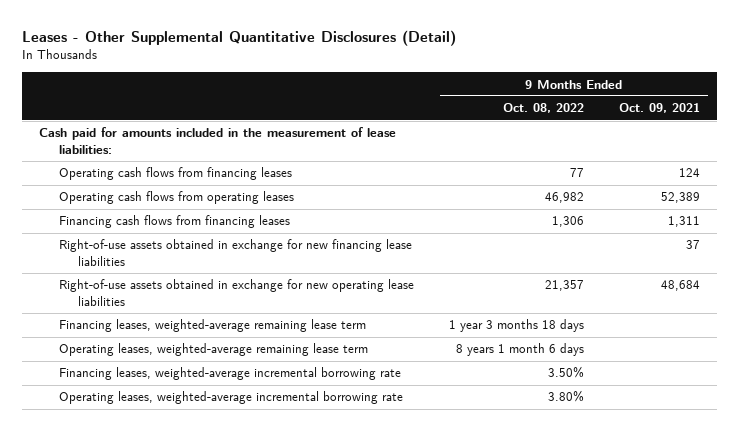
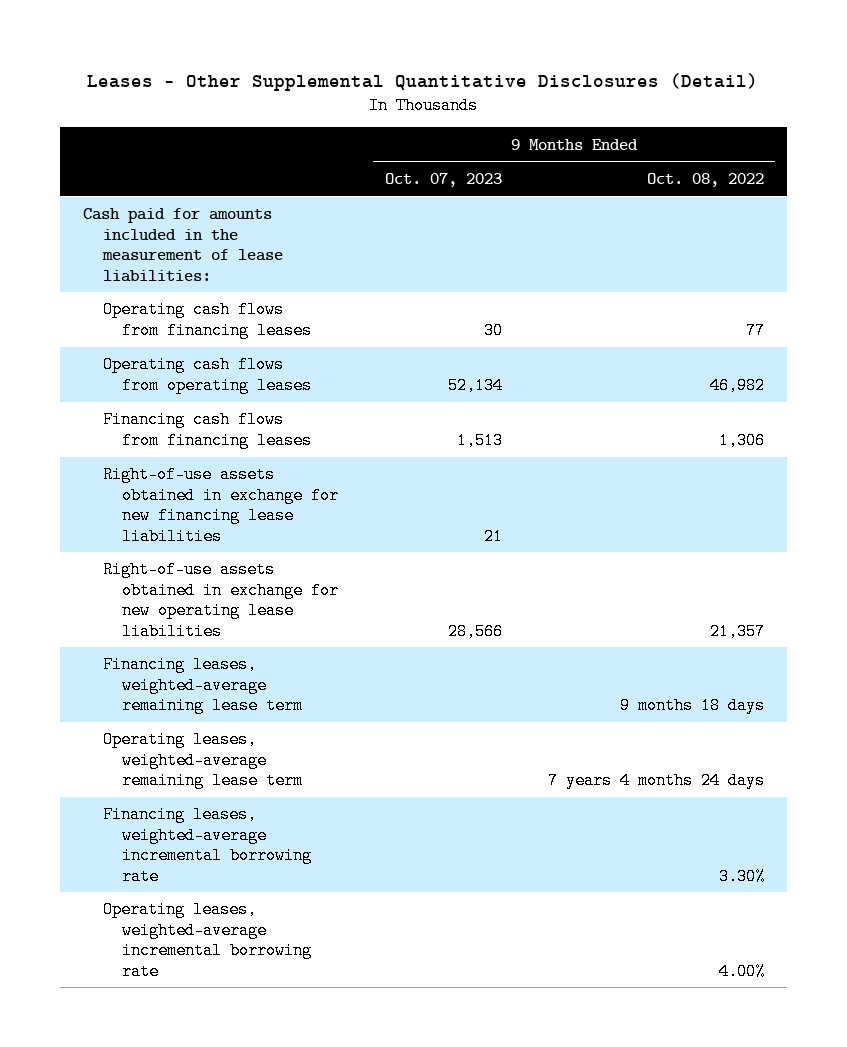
- | 9 Months Ended Oct. 08, 2022 | 9 Months Ended Oct. 09, 2021
+ | 9 Months Ended Oct. 07, 2023 | 9 Months Ended Oct. 08, 2022
- Financing leases, weighted-average remaining lease term | 1 year 3 months 18 days |
- Operating leases, weighted-average remaining lease term | 8 years 1 month 6 days |
- Financing leases, weighted-average incremental borrowing rate | 3.50% |
- Operating leases, weighted-average incremental borrowing rate | 3.80% |
+ Financing leases, weighted-average remaining lease term | | 9 months 18 days
+ Operating leases, weighted-average remaining lease term | | 7 years 4 months 24 days
+ Financing leases, weighted-average incremental borrowing rate | | 3.30%
+ Operating leases, weighted-average incremental borrowing rate | | 4.00%

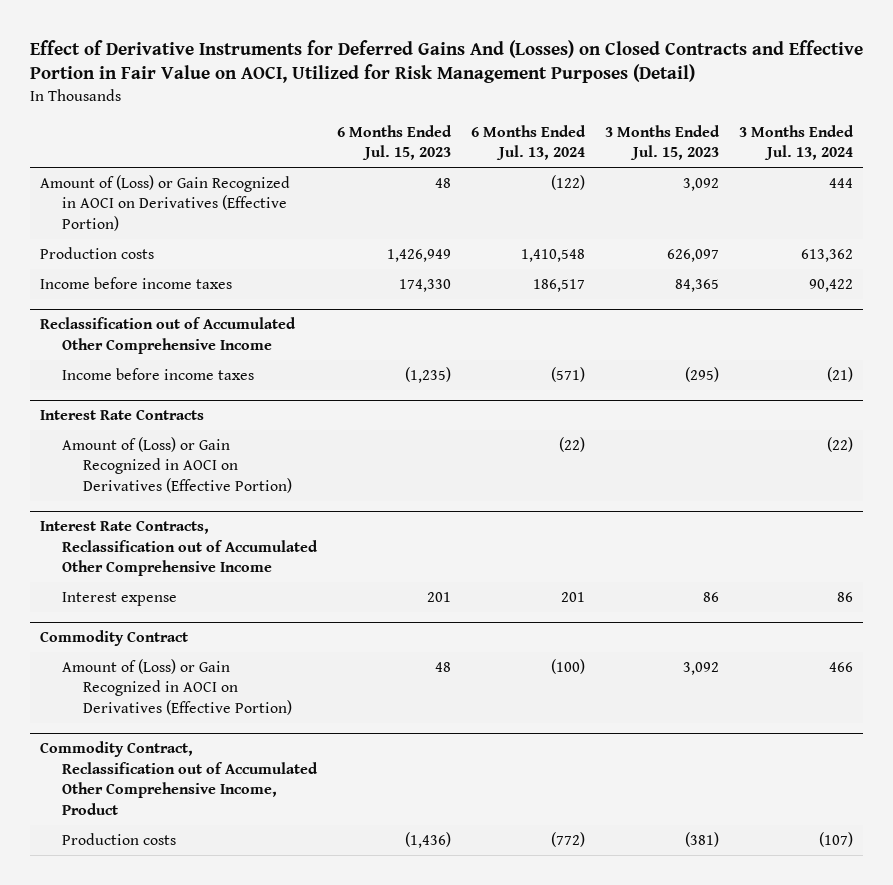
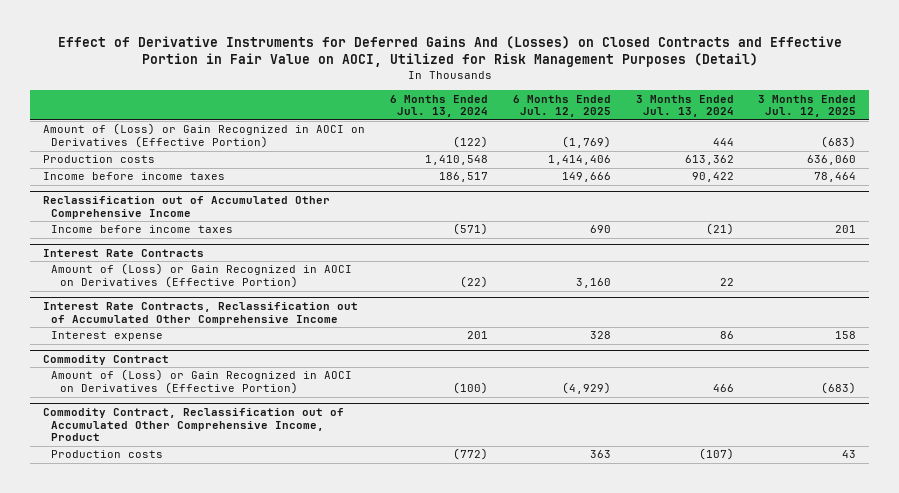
- | 6 Months Ended Jul. 15, 2023 | 6 Months Ended Jul. 13, 2024 | 3 Months Ended Jul. 15, 2023 | 3 Months Ended Jul. 13, 2024
+ | 6 Months Ended Jul. 13, 2024 | 6 Months Ended Jul. 12, 2025 | 3 Months Ended Jul. 13, 2024 | 3 Months Ended Jul. 12, 2025
@ Interest Rate Contracts
- Amount of (Loss) or Gain Recognized in AOCI on Derivatives (Effective Portion) | | (22) | | (22)
+ Amount of (Loss) or Gain Recognized in AOCI on Derivatives (Effective Portion) | (22) | 3,160 | 22 |

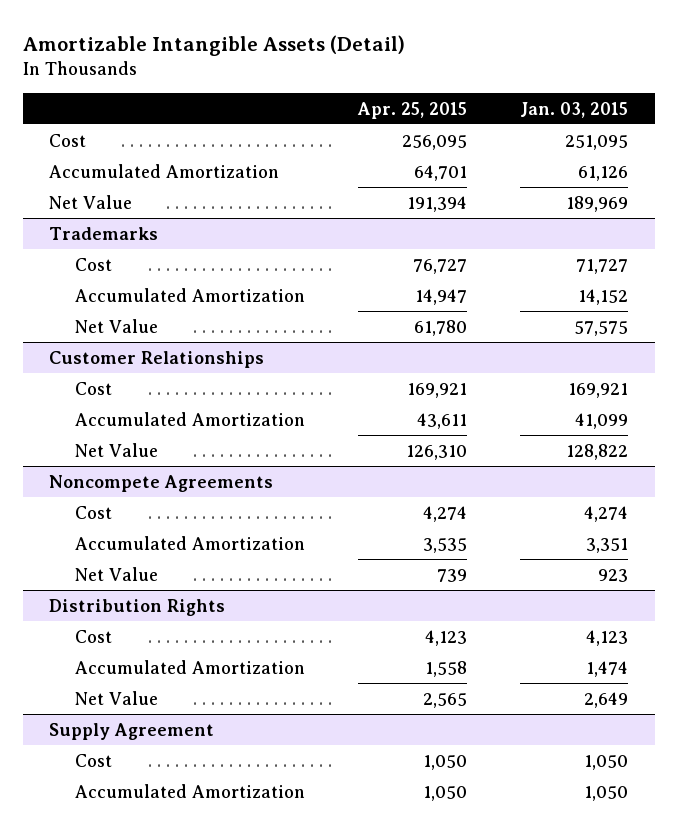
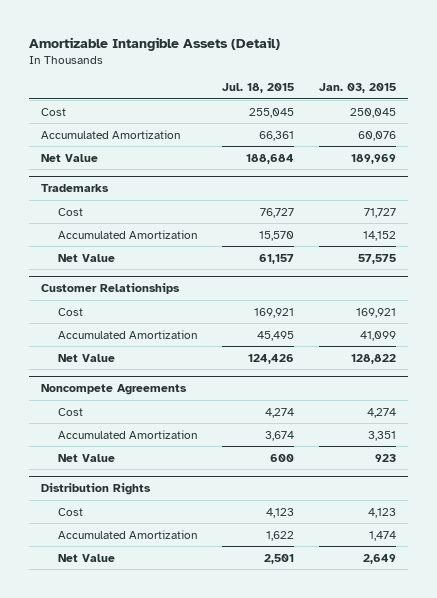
- | Apr. 25, 2015 | Jan. 03, 2015
+ | Jul. 18, 2015 | Jan. 03, 2015
- Cost | 256,095 | 251,095
- Accumulated Amortization | 64,701 | 61,126
+ Cost | 255,045 | 250,045
+ Accumulated Amortization | 66,361 | 60,076
- Supply Agreement
- Cost | 1,050 | 1,050
- Accumulated Amortization | 1,050 | 1,050

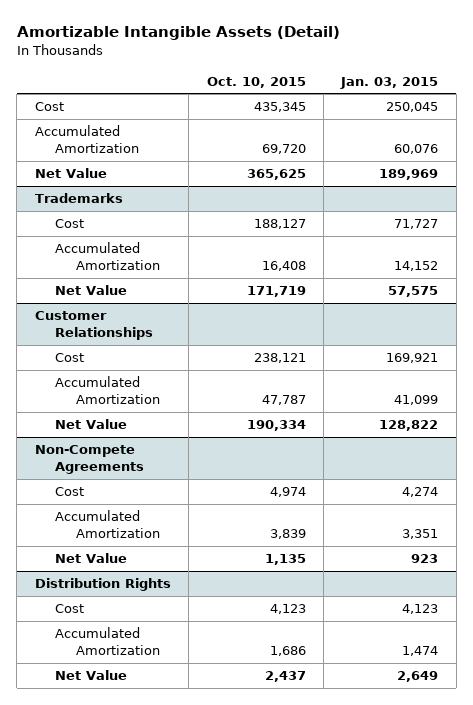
- | Jul. 18, 2015 | Jan. 03, 2015
+ | Oct. 10, 2015 | Jan. 03, 2015
- Noncompete Agreements
+ Non-Compete Agreements

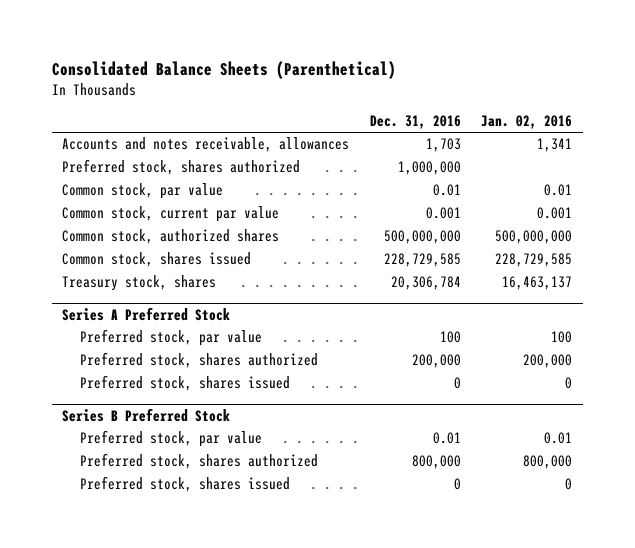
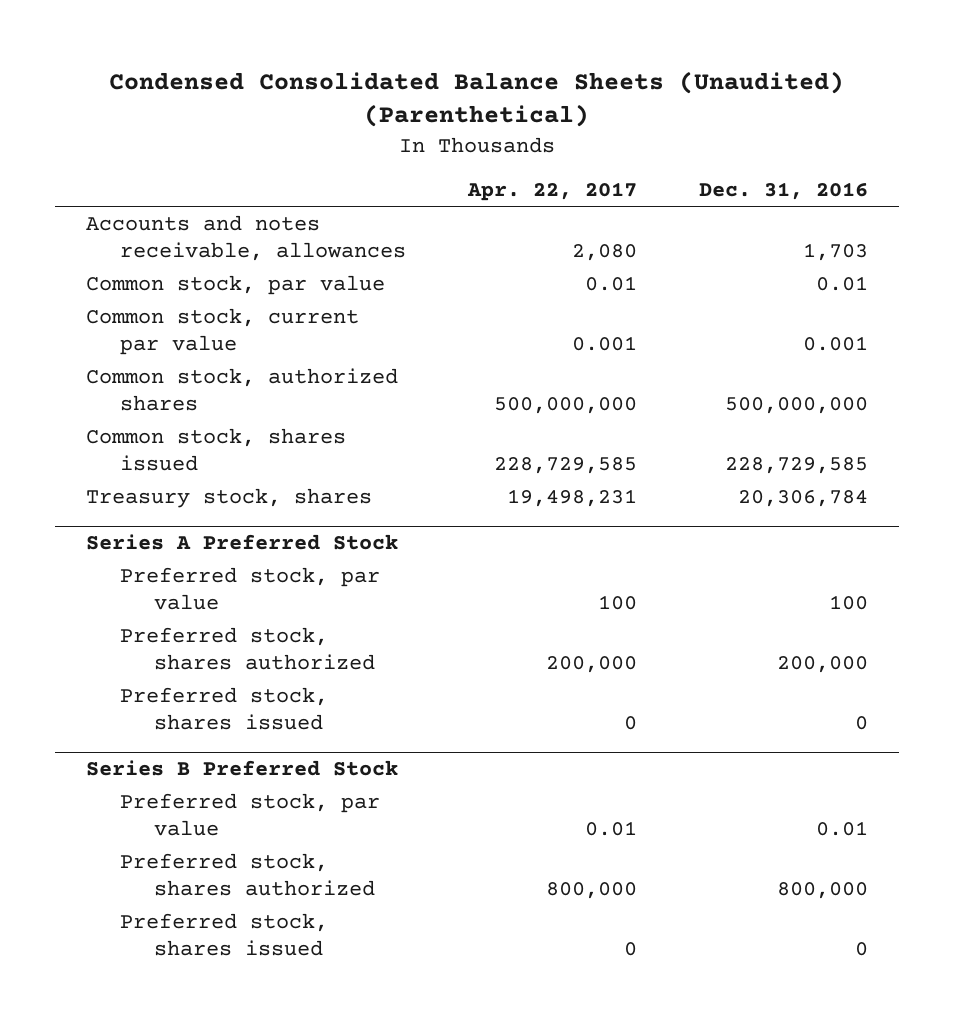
- Consolidated Balance Sheets (Parenthetical)
+ Condensed Consolidated Balance Sheets (Unaudited) (Parenthetical)
- | Dec. 31, 2016 | Jan. 02, 2016
+ | Apr. 22, 2017 | Dec. 31, 2016
- Preferred stock, shares authorized | 1,000,000 |

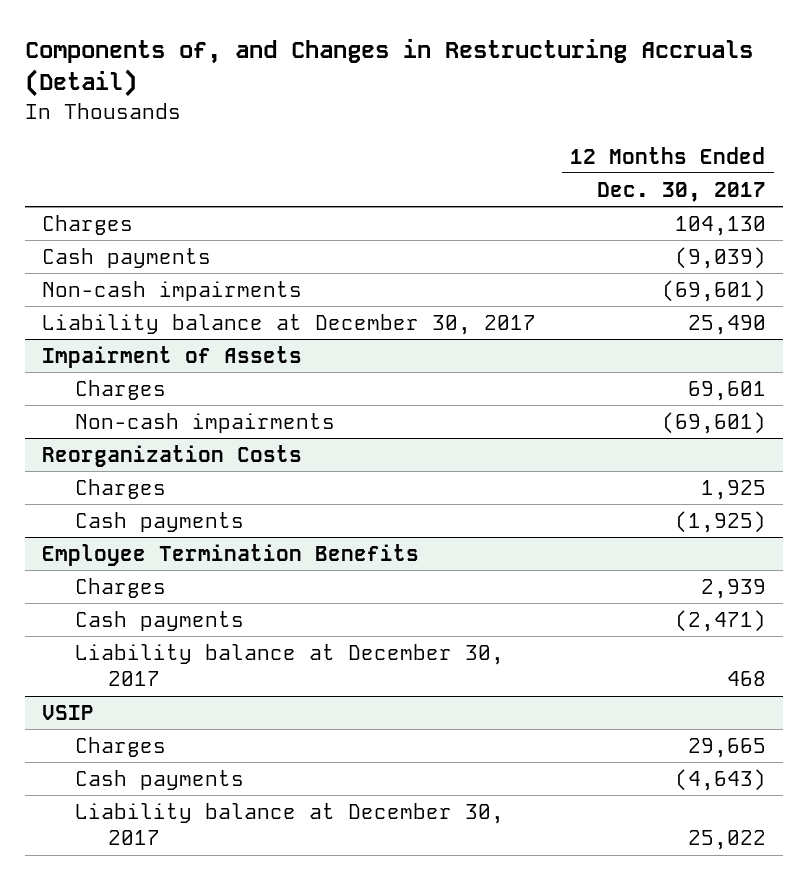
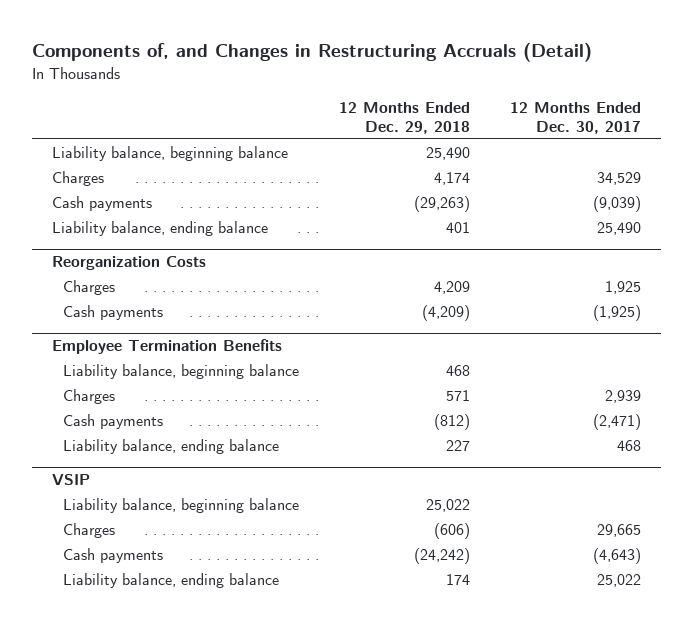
- | 12 Months Ended Dec. 30, 2017
+ | 12 Months Ended Dec. 29, 2018 | 12 Months Ended Dec. 30, 2017
- Charges | 104,130
+ Liability balance, beginning balance | 25,490 |
+ Charges | 4,174 | 34,529
- Non-cash impairments | (69,601)
- Liability balance at December 30, 2017 | 25,490
- Impairment of Assets
- Charges | 69,601
- Non-cash impairments | (69,601)
+ Liability balance, ending balance | 401 | 25,490
@ Employee Termination Benefits
+ Liability balance, beginning balance | 468 |
- Liability balance at December 30, 2017 | 468
+ Liability balance, ending balance | 227 | 468
@ VSIP
+ Liability balance, beginning balance | 25,022 |
- Liability balance at December 30, 2017 | 25,022
+ Liability balance, ending balance | 174 | 25,022

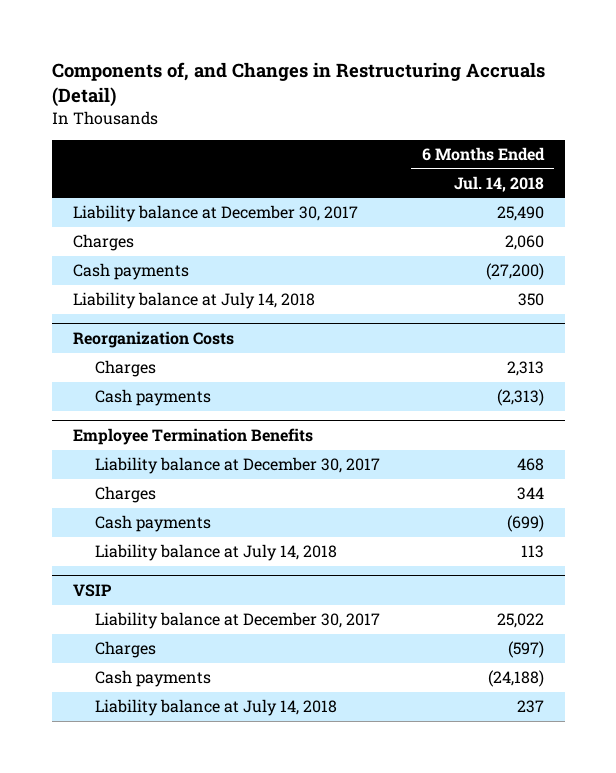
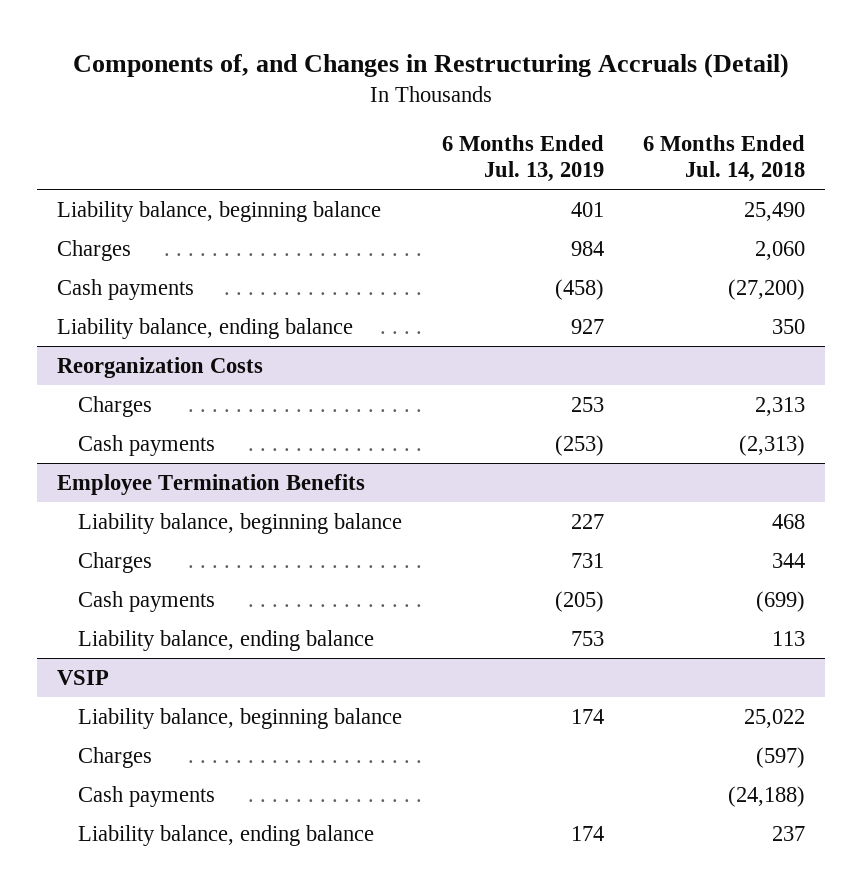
- | 6 Months Ended Jul. 14, 2018
+ | 6 Months Ended Jul. 13, 2019 | 6 Months Ended Jul. 14, 2018
- Liability balance at December 30, 2017 | 25,490
+ Liability balance, beginning balance | 401 | 25,490
- Liability balance at July 14, 2018 | 350
+ Liability balance, ending balance | 927 | 350
@ Employee Termination Benefits
- Liability balance at December 30, 2017 | 468
+ Liability balance, beginning balance | 227 | 468
- Liability balance at July 14, 2018 | 113
+ Liability balance, ending balance | 753 | 113
@ VSIP
- Liability balance at December 30, 2017 | 25,022
+ Liability balance, beginning balance | 174 | 25,022
- Liability balance at July 14, 2018 | 237
+ Liability balance, ending balance | 174 | 237

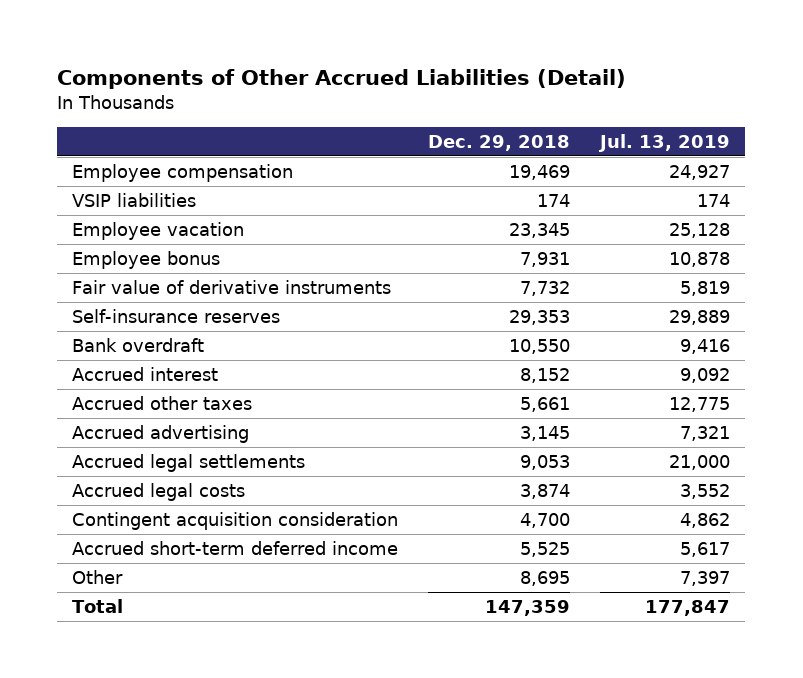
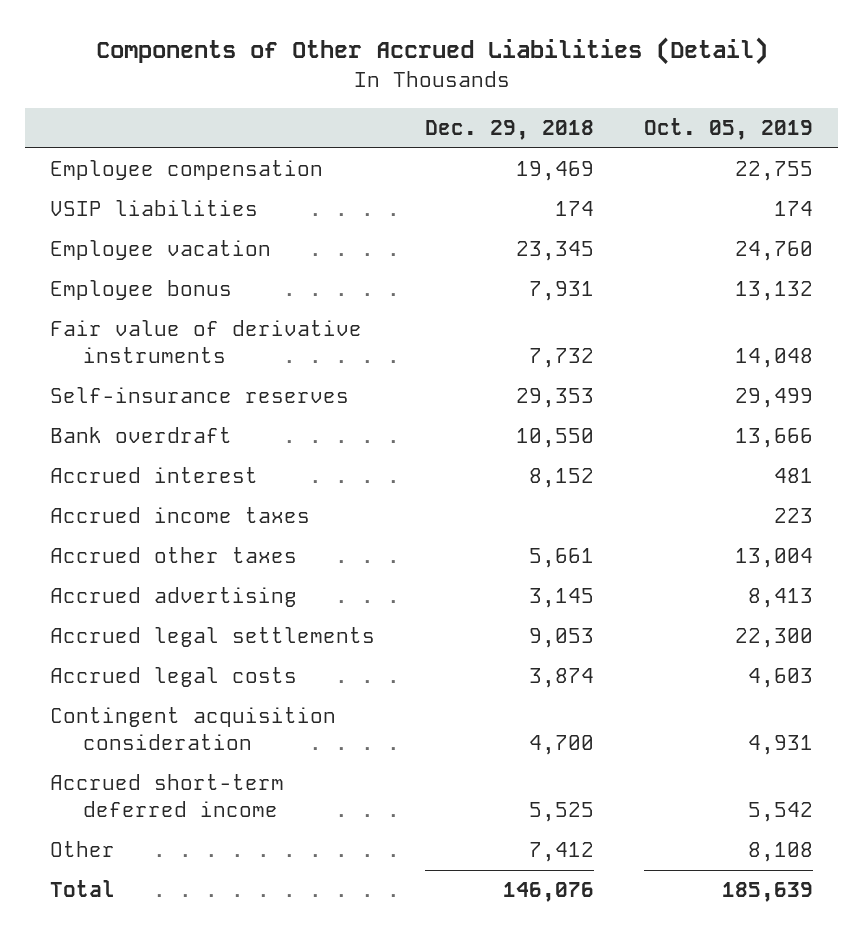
- | Dec. 29, 2018 | Jul. 13, 2019
+ | Dec. 29, 2018 | Oct. 05, 2019
+ Accrued income taxes | | 223
- Other | 8,695 | 7,397
- Total | 147,359 | 177,847
+ Other | 7,412 | 8,108
+ Total | 146,076 | 185,639

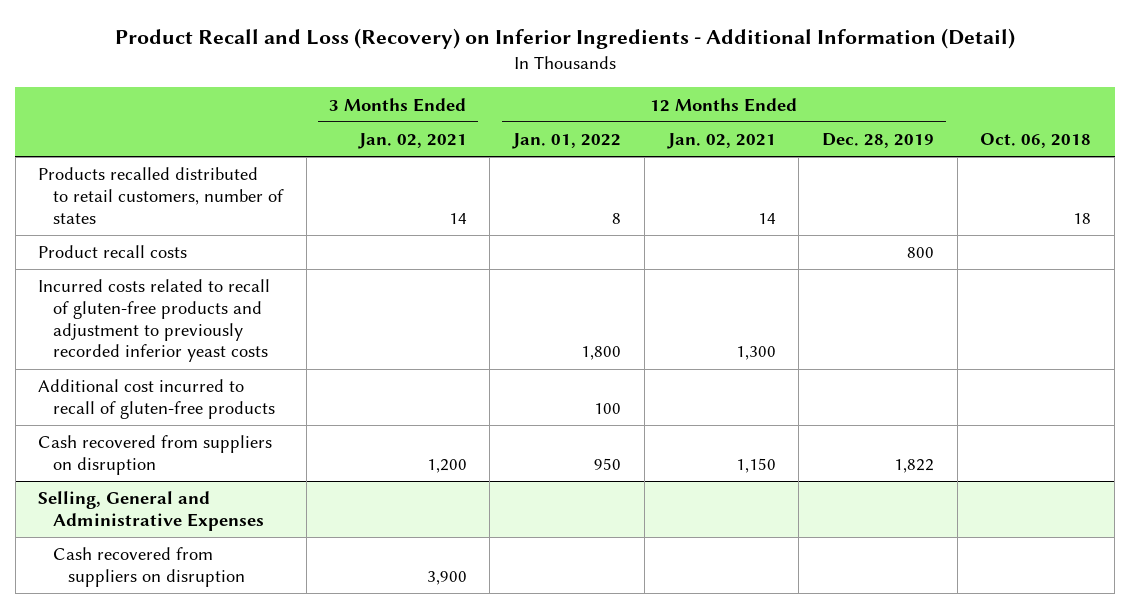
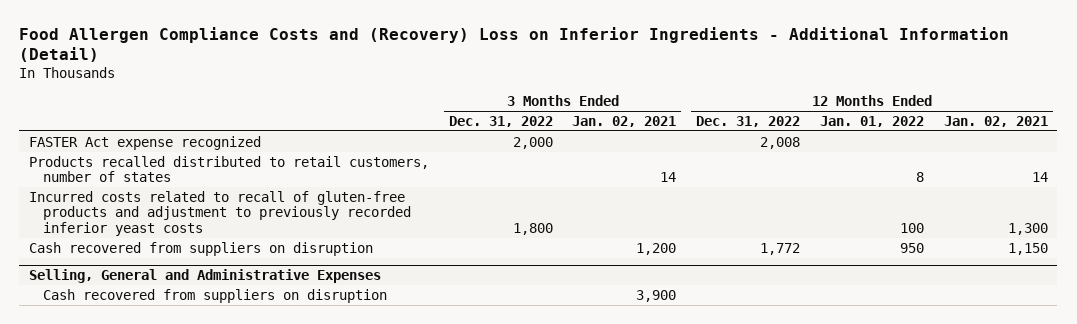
- Product Recall and Loss (Recovery) on Inferior Ingredients - Additional Information (Detail)
+ Food Allergen Compliance Costs and (Recovery) Loss on Inferior Ingredients - Additional Information (Detail)
- | 3 Months Ended Jan. 02, 2021 | 12 Months Ended Jan. 01, 2022 | 12 Months Ended Jan. 02, 2021 | 12 Months Ended Dec. 28, 2019 | Oct. 06, 2018
+ | 3 Months Ended Dec. 31, 2022 | 3 Months Ended Jan. 02, 2021 | 12 Months Ended Dec. 31, 2022 | 12 Months Ended Jan. 01, 2022 | 12 Months Ended Jan. 02, 2021
+ FASTER Act expense recognized | 2,000 | | 2,008 | |
- Product recall costs | | | | 800 |
- Incurred costs related to recall of gluten-free products and adjustment to previously recorded inferior yeast costs | | 1,800 | 1,300 | |
- Additional cost incurred to recall of gluten-free products | | 100 | | |
+ Incurred costs related to recall of gluten-free products and adjustment to previously recorded inferior yeast costs | 1,800 | | | 100 | 1,300

